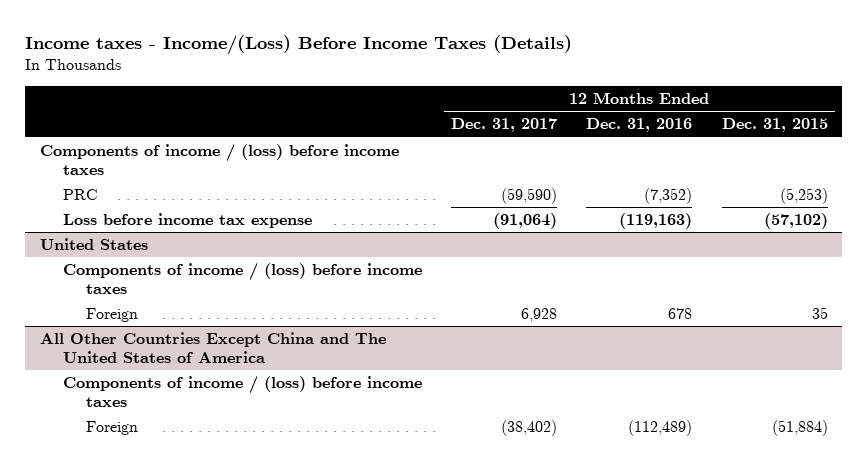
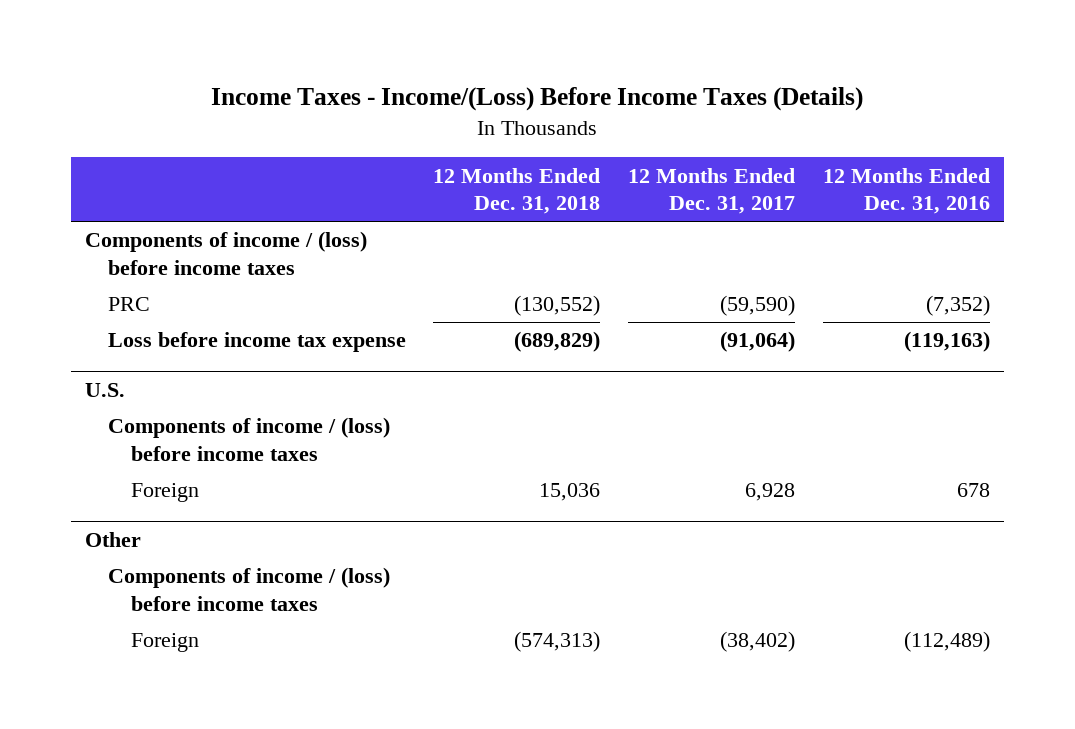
- Income taxes - Income/(Loss) Before Income Taxes (Details)
+ Income Taxes - Income/(Loss) Before Income Taxes (Details)
- | 12 Months Ended Dec. 31, 2017 | 12 Months Ended Dec. 31, 2016 | 12 Months Ended Dec. 31, 2015
+ | 12 Months Ended Dec. 31, 2018 | 12 Months Ended Dec. 31, 2017 | 12 Months Ended Dec. 31, 2016
- United States
+ U.S.
- All Other Countries Except China and The United States of America
+ Other

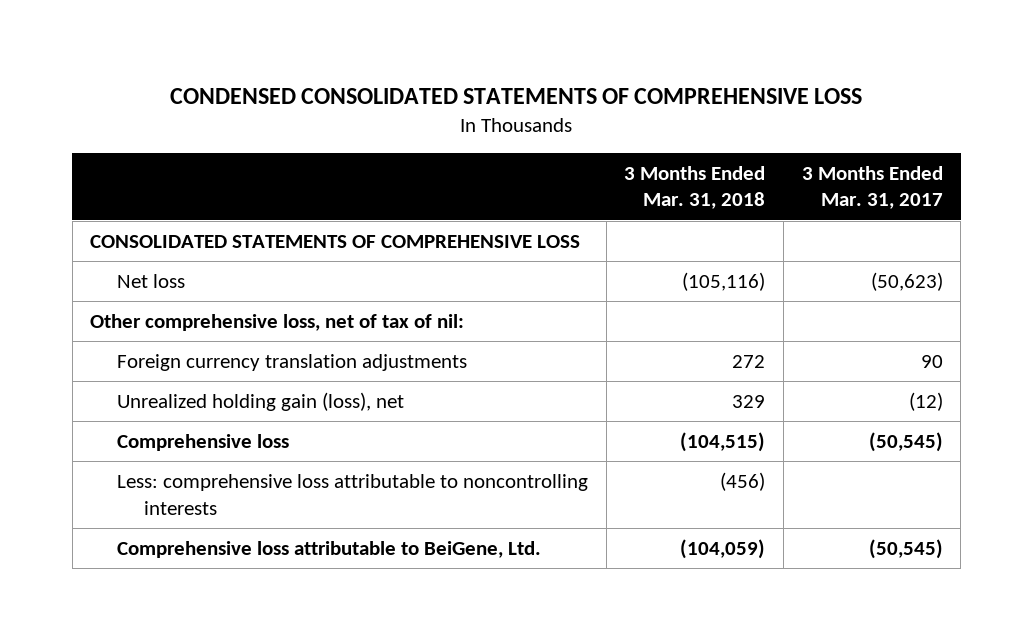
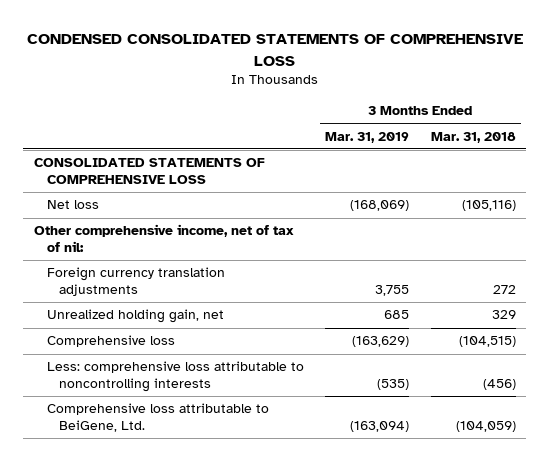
- | 3 Months Ended Mar. 31, 2018 | 3 Months Ended Mar. 31, 2017
+ | 3 Months Ended Mar. 31, 2019 | 3 Months Ended Mar. 31, 2018
- Other comprehensive loss, net of tax of nil:
+ Other comprehensive income, net of tax of nil:
- Unrealized holding gain (loss), net | 329 | (12)
+ Unrealized holding gain, net | 685 | 329

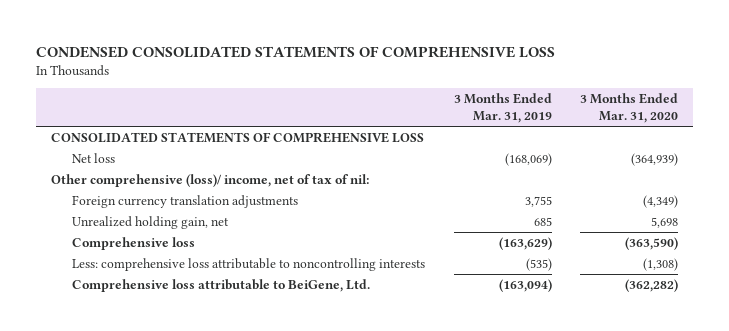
- | 3 Months Ended Mar. 31, 2019 | 3 Months Ended Mar. 31, 2018
+ | 3 Months Ended Mar. 31, 2019 | 3 Months Ended Mar. 31, 2020
- Other comprehensive income, net of tax of nil:
+ Other comprehensive (loss)/ income, net of tax of nil:

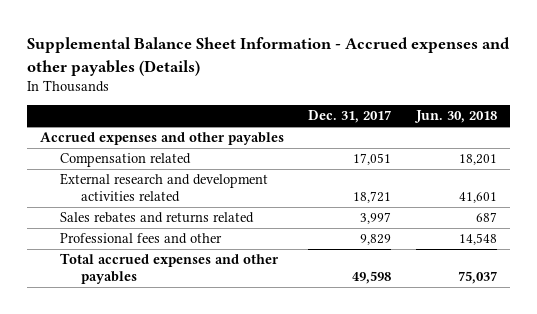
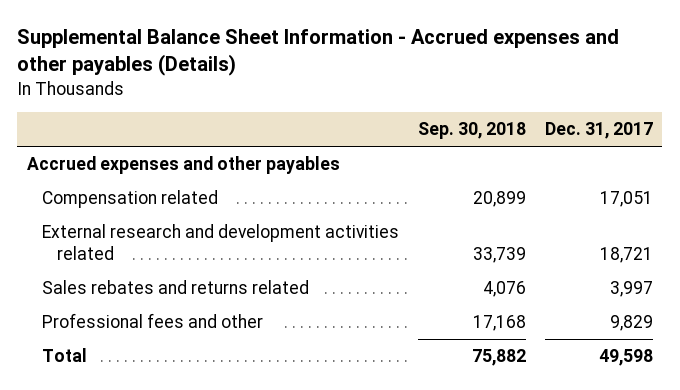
- | Dec. 31, 2017 | Jun. 30, 2018
+ | Sep. 30, 2018 | Dec. 31, 2017
- Total accrued expenses and other payables | 49,598 | 75,037
+ Total | 75,882 | 49,598

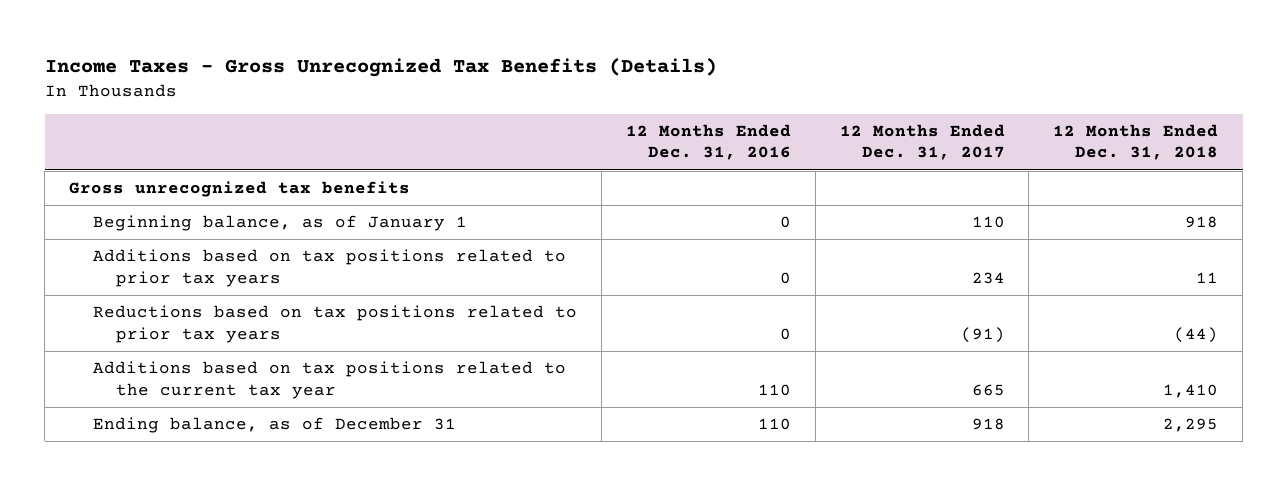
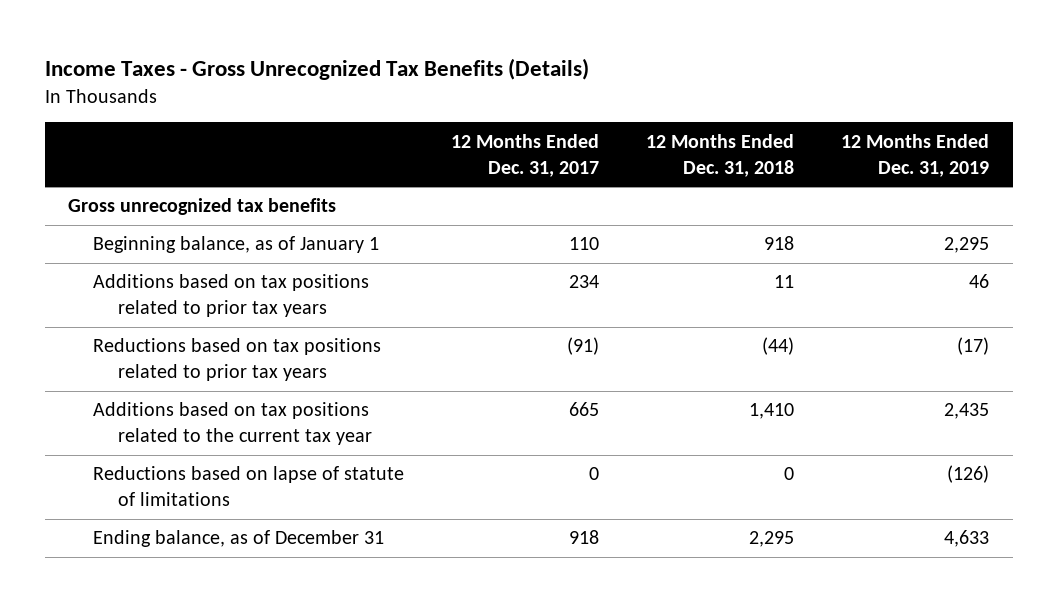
- | 12 Months Ended Dec. 31, 2016 | 12 Months Ended Dec. 31, 2017 | 12 Months Ended Dec. 31, 2018
+ | 12 Months Ended Dec. 31, 2017 | 12 Months Ended Dec. 31, 2018 | 12 Months Ended Dec. 31, 2019
+ Reductions based on lapse of statute of limitations | 0 | 0 | (126)

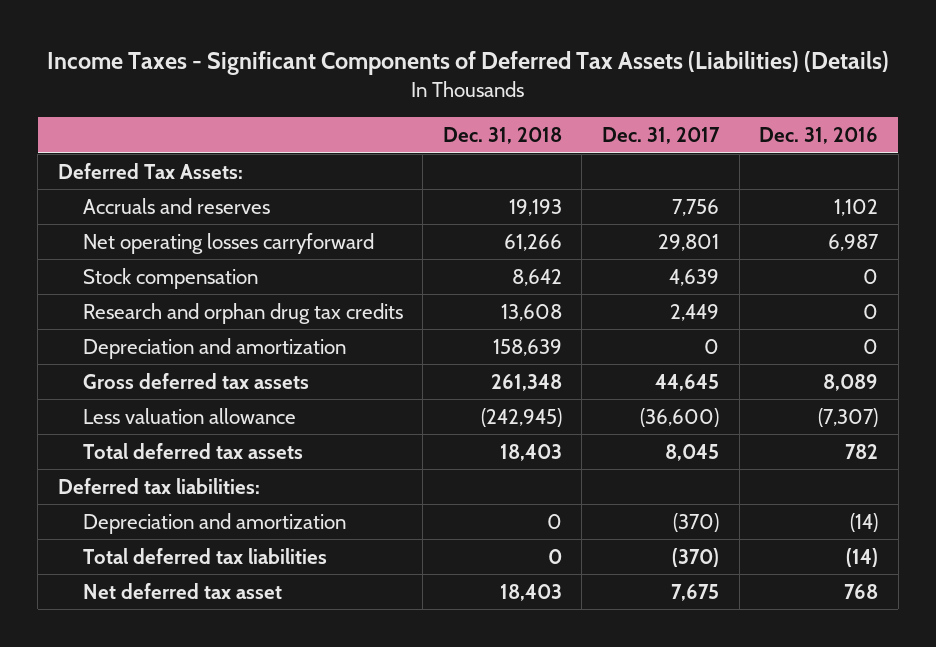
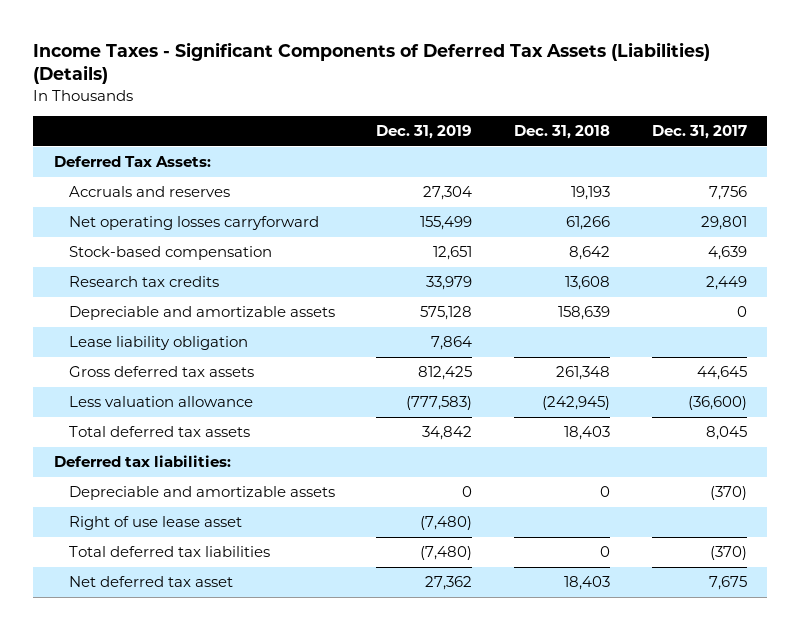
- | Dec. 31, 2018 | Dec. 31, 2017 | Dec. 31, 2016
+ | Dec. 31, 2019 | Dec. 31, 2018 | Dec. 31, 2017
- Stock compensation | 8,642 | 4,639 | 0
- Research and orphan drug tax credits | 13,608 | 2,449 | 0
- Depreciation and amortization | 158,639 | 0 | 0
+ Stock-based compensation | 12,651 | 8,642 | 4,639
+ Research tax credits | 33,979 | 13,608 | 2,449
+ Depreciable and amortizable assets | 575,128 | 158,639 | 0
+ Lease liability obligation | 7,864 | |
- Depreciation and amortization | 0 | (370) | (14)
+ Depreciable and amortizable assets | 0 | 0 | (370)
+ Right of use lease asset | (7,480) | |

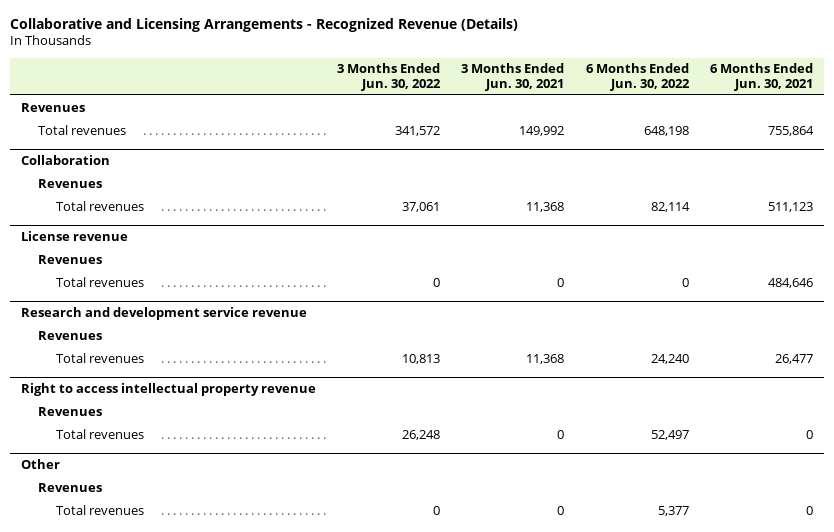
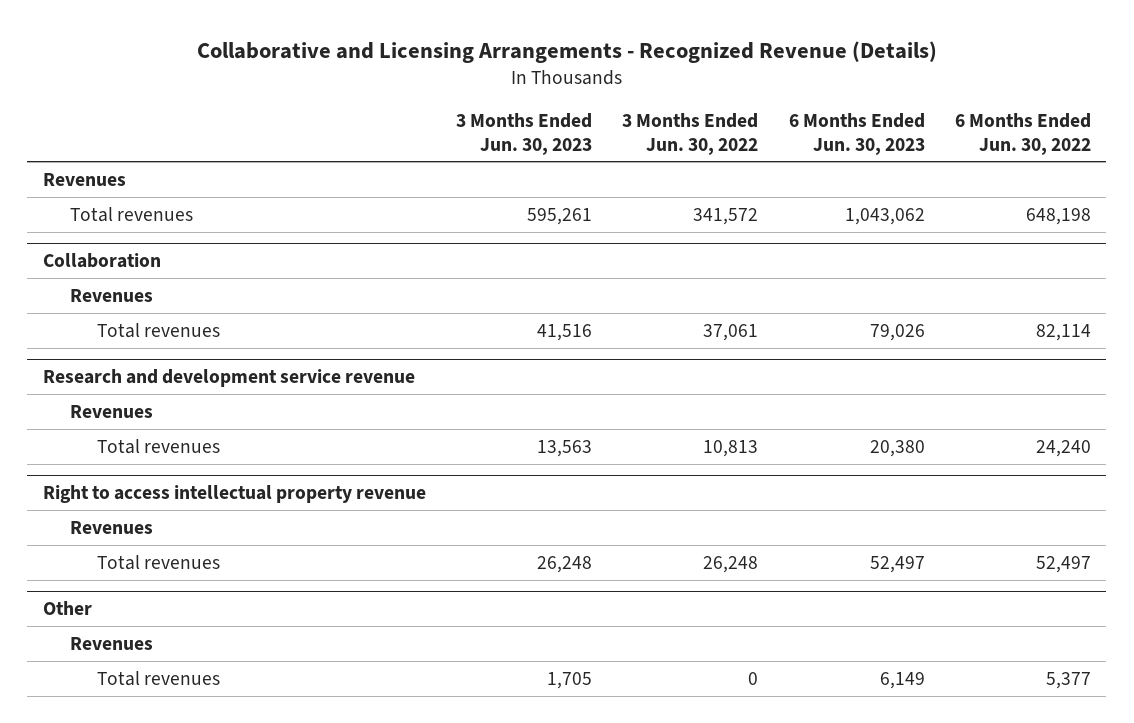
- | 3 Months Ended Jun. 30, 2022 | 3 Months Ended Jun. 30, 2021 | 6 Months Ended Jun. 30, 2022 | 6 Months Ended Jun. 30, 2021
+ | 3 Months Ended Jun. 30, 2023 | 3 Months Ended Jun. 30, 2022 | 6 Months Ended Jun. 30, 2023 | 6 Months Ended Jun. 30, 2022
- License revenue
- Revenues
- Total revenues | 0 | 0 | 0 | 484,646

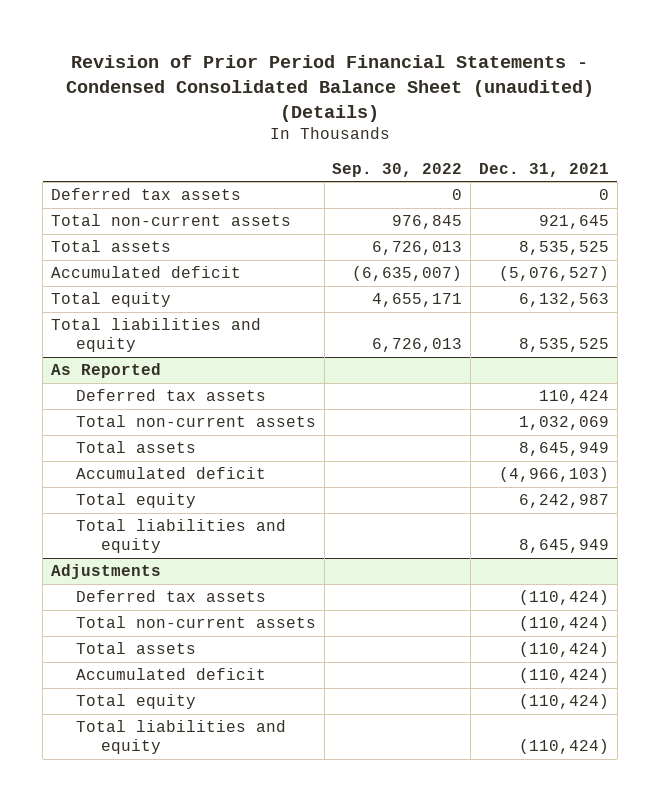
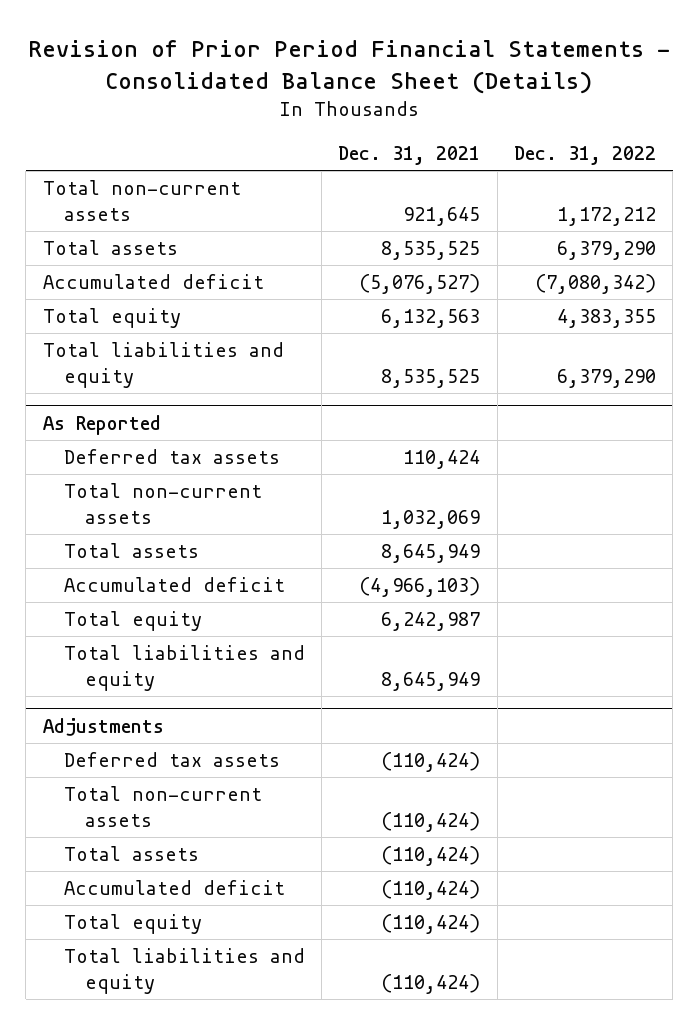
- Revision of Prior Period Financial Statements - Condensed Consolidated Balance Sheet (unaudited) (Details)
+ Revision of Prior Period Financial Statements - Consolidated Balance Sheet (Details)
- | Sep. 30, 2022 | Dec. 31, 2021
+ | Dec. 31, 2021 | Dec. 31, 2022
- Deferred tax assets | 0 | 0

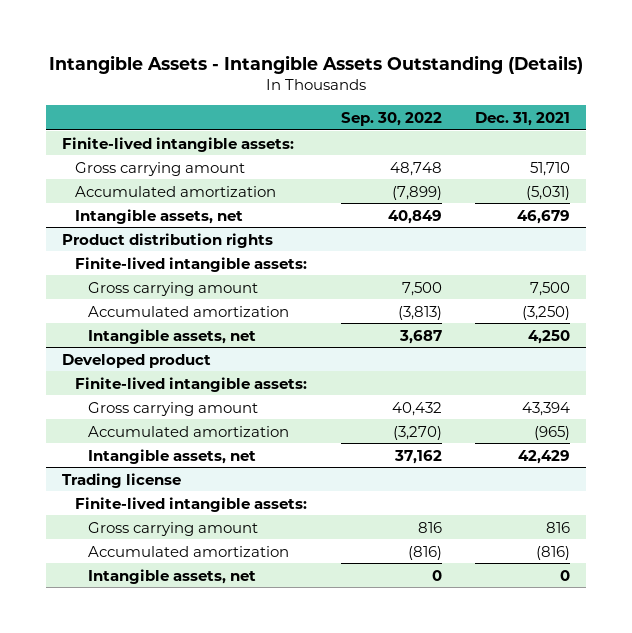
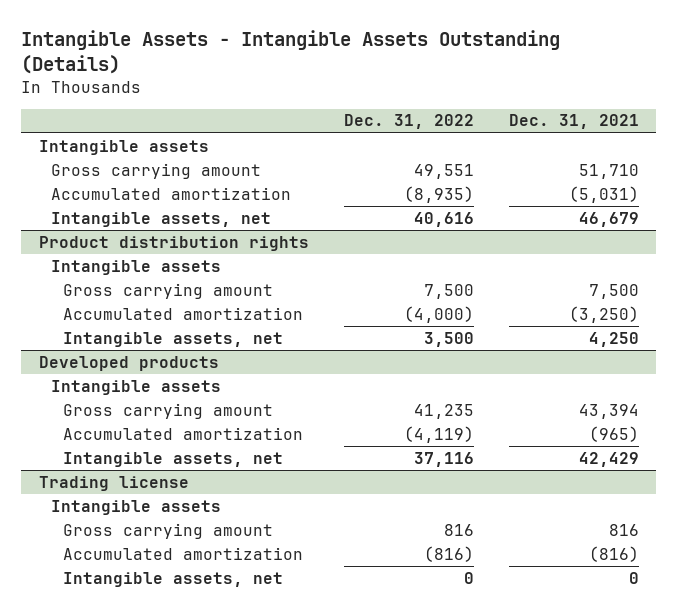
- | Sep. 30, 2022 | Dec. 31, 2021
+ | Dec. 31, 2022 | Dec. 31, 2021
- Finite-lived intangible assets:
+ Intangible assets
@ Product distribution rights
- Finite-lived intangible assets:
+ Intangible assets
- Developed product
- Finite-lived intangible assets:
+ Developed products
+ Intangible assets
@ Trading license
- Finite-lived intangible assets:
+ Intangible assets

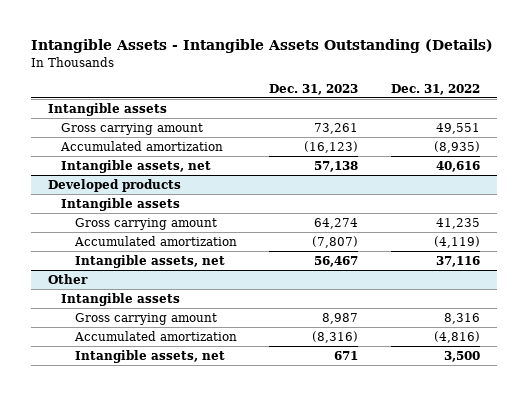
- | Dec. 31, 2022 | Dec. 31, 2021
+ | Dec. 31, 2023 | Dec. 31, 2022
- Product distribution rights
- Intangible assets
- Gross carrying amount | 7,500 | 7,500
- Accumulated amortization | (4,000) | (3,250)
- Intangible assets, net | 3,500 | 4,250
- Trading license
+ Other
- Gross carrying amount | 816 | 816
- Accumulated amortization | (816) | (816)
- Intangible assets, net | 0 | 0
+ Gross carrying amount | 8,987 | 8,316
+ Accumulated amortization | (8,316) | (4,816)
+ Intangible assets, net | 671 | 3,500

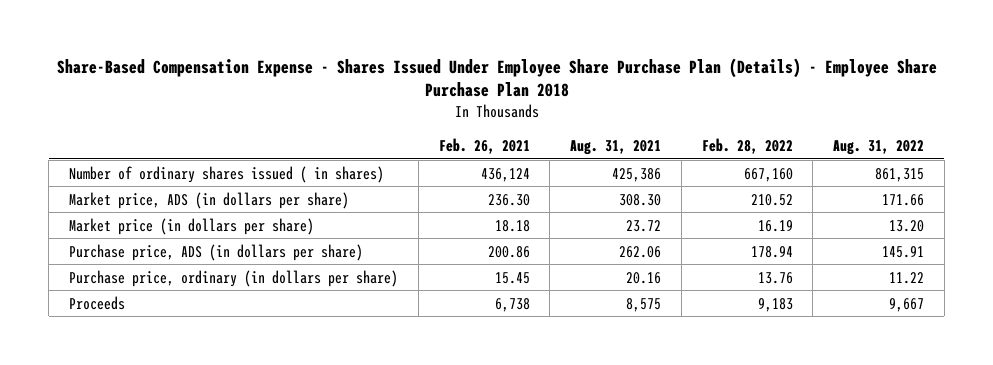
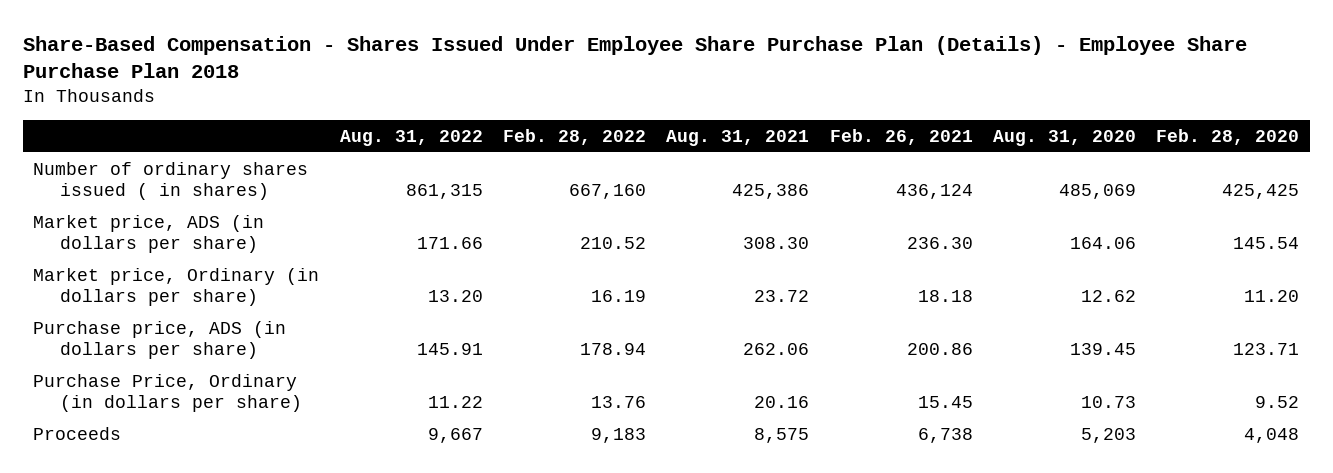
- Share-Based Compensation Expense - Shares Issued Under Employee Share Purchase Plan (Details) - Employee Share Purchase Plan 2018
+ Share-Based Compensation - Shares Issued Under Employee Share Purchase Plan (Details) - Employee Share Purchase Plan 2018
- | Feb. 26, 2021 | Aug. 31, 2021 | Feb. 28, 2022 | Aug. 31, 2022
+ | Aug. 31, 2022 | Feb. 28, 2022 | Aug. 31, 2021 | Feb. 26, 2021 | Aug. 31, 2020 | Feb. 28, 2020
- Market price (in dollars per share) | 18.18 | 23.72 | 16.19 | 13.20
+ Market price, Ordinary (in dollars per share) | 13.20 | 16.19 | 23.72 | 18.18 | 12.62 | 11.20
- Purchase price, ordinary (in dollars per share) | 15.45 | 20.16 | 13.76 | 11.22
+ Purchase Price, Ordinary (in dollars per share) | 11.22 | 13.76 | 20.16 | 15.45 | 10.73 | 9.52

